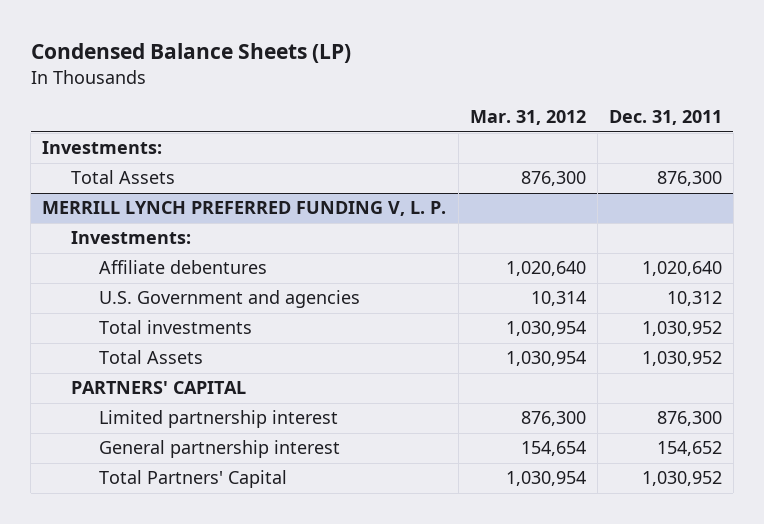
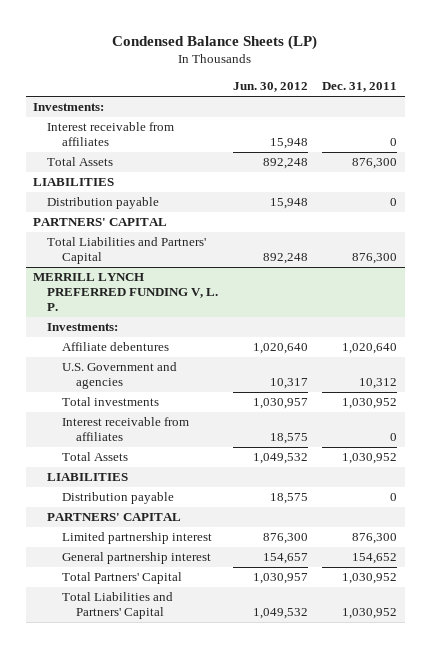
- | Mar. 31, 2012 | Dec. 31, 2011
+ | Jun. 30, 2012 | Dec. 31, 2011
+ Interest receivable from affiliates | 15,948 | 0
+ LIABILITIES
+ Distribution payable | 15,948 | 0
+ PARTNERS' CAPITAL
+ Total Liabilities and Partners' Capital | 892,248 | 876,300
@ MERRILL LYNCH PREFERRED FUNDING V, L. P.
+ Interest receivable from affiliates | 18,575 | 0
+ LIABILITIES
+ Distribution payable | 18,575 | 0
+ Total Liabilities and Partners' Capital | 1,049,532 | 1,030,952

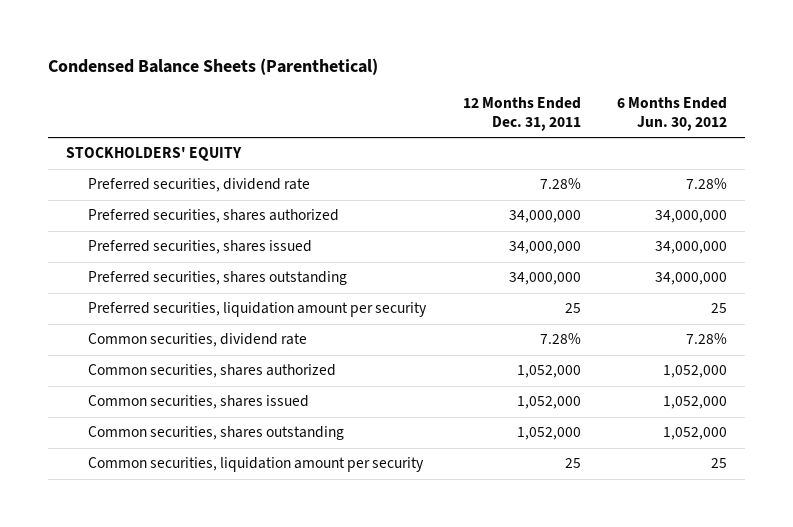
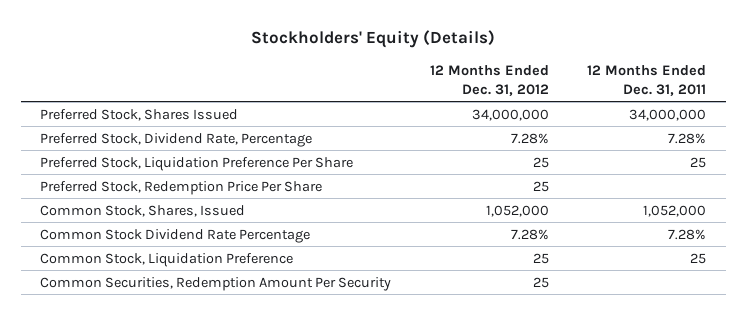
- Condensed Balance Sheets (Parenthetical)
+ Stockholders' Equity (Details)
- | 12 Months Ended Dec. 31, 2011 | 6 Months Ended Jun. 30, 2012
+ | 12 Months Ended Dec. 31, 2012 | 12 Months Ended Dec. 31, 2011
- STOCKHOLDERS' EQUITY
- Preferred securities, dividend rate | 7.28% | 7.28%
- Preferred securities, shares authorized | 34,000,000 | 34,000,000
- Preferred securities, shares issued | 34,000,000 | 34,000,000
- Preferred securities, shares outstanding | 34,000,000 | 34,000,000
- Preferred securities, liquidation amount per security | 25 | 25
- Common securities, dividend rate | 7.28% | 7.28%
- Common securities, shares authorized | 1,052,000 | 1,052,000
- Common securities, shares issued | 1,052,000 | 1,052,000
- Common securities, shares outstanding | 1,052,000 | 1,052,000
- Common securities, liquidation amount per security | 25 | 25
+ Preferred Stock, Shares Issued | 34,000,000 | 34,000,000
+ Preferred Stock, Dividend Rate, Percentage | 7.28% | 7.28%
+ Preferred Stock, Liquidation Preference Per Share | 25 | 25
+ Preferred Stock, Redemption Price Per Share | 25 |
+ Common Stock, Shares, Issued | 1,052,000 | 1,052,000
+ Common Stock Dividend Rate Percentage | 7.28% | 7.28%
+ Common Stock, Liquidation Preference | 25 | 25
+ Common Securities, Redemption Amount Per Security | 25 |

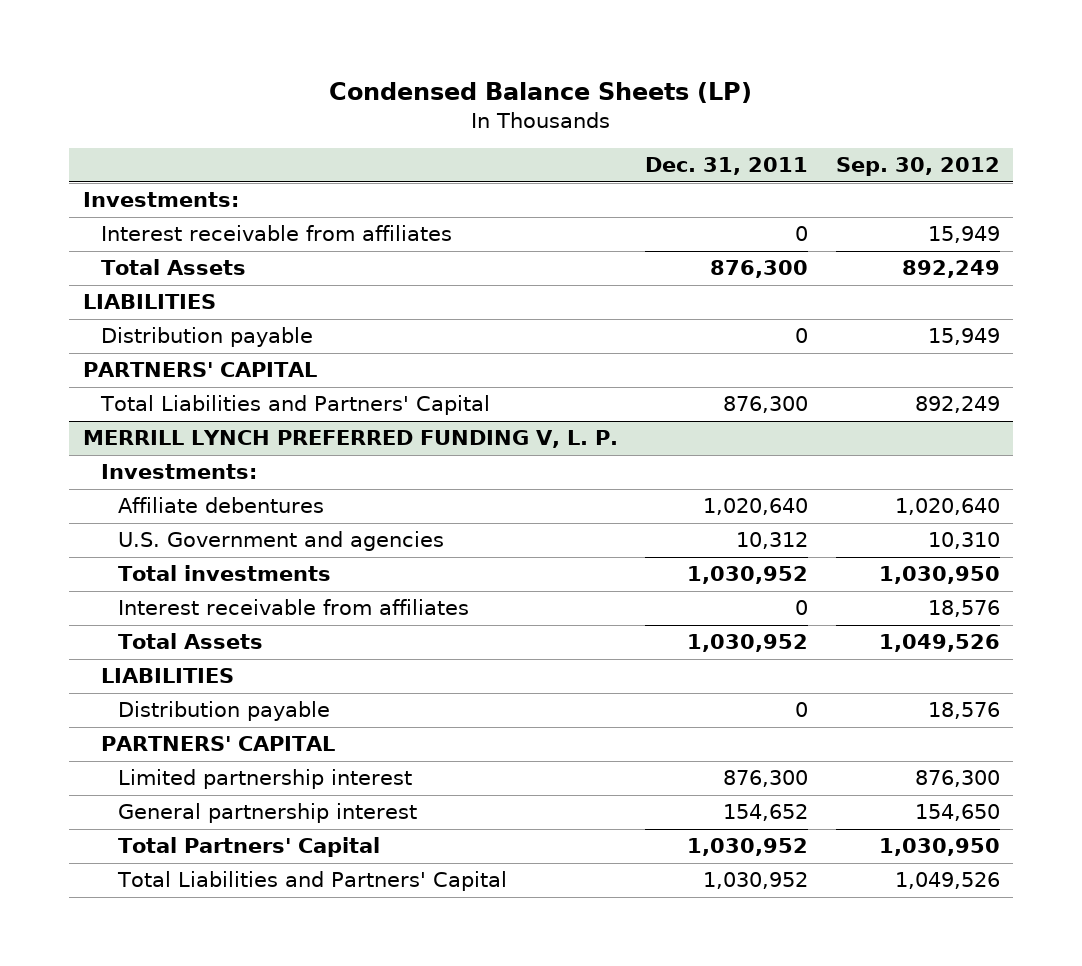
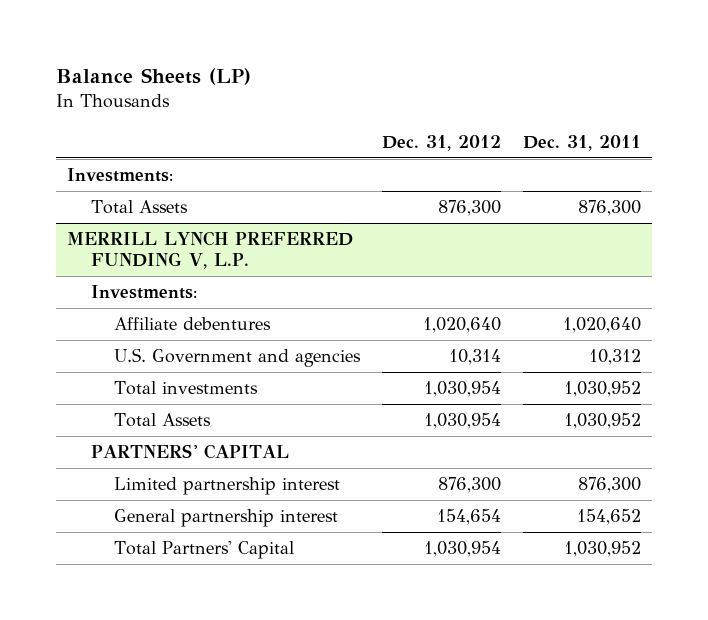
- Condensed Balance Sheets (LP)
+ Balance Sheets (LP)
- | Dec. 31, 2011 | Sep. 30, 2012
+ | Dec. 31, 2012 | Dec. 31, 2011
- Interest receivable from affiliates | 0 | 15,949
- LIABILITIES
- Distribution payable | 0 | 15,949
- PARTNERS' CAPITAL
- Total Liabilities and Partners' Capital | 876,300 | 892,249
- MERRILL LYNCH PREFERRED FUNDING V, L. P.
+ MERRILL LYNCH PREFERRED FUNDING V, L.P.
- Interest receivable from affiliates | 0 | 18,576
- LIABILITIES
- Distribution payable | 0 | 18,576
- Total Liabilities and Partners' Capital | 1,030,952 | 1,049,526

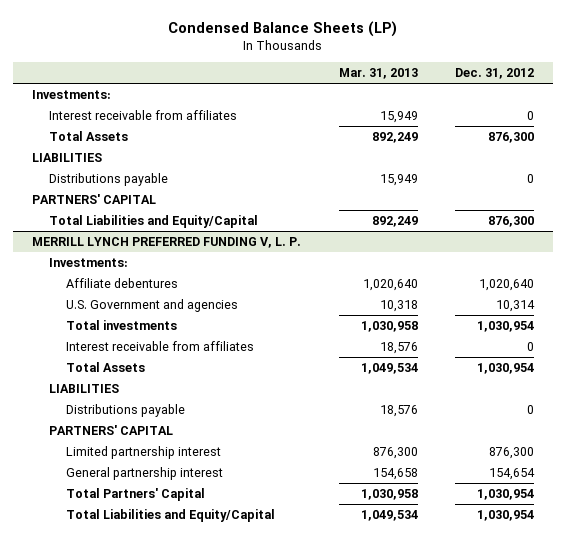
- Balance Sheets (LP)
+ Condensed Balance Sheets (LP)
- | Dec. 31, 2012 | Dec. 31, 2011
+ | Mar. 31, 2013 | Dec. 31, 2012
+ Interest receivable from affiliates | 15,949 | 0
- MERRILL LYNCH PREFERRED FUNDING V, L.P.
+ LIABILITIES
+ Distributions payable | 15,949 | 0
+ PARTNERS' CAPITAL
+ Total Liabilities and Equity/Capital | 892,249 | 876,300
+ MERRILL LYNCH PREFERRED FUNDING V, L. P.
+ Interest receivable from affiliates | 18,576 | 0
+ LIABILITIES
+ Distributions payable | 18,576 | 0
+ Total Liabilities and Equity/Capital | 1,049,534 | 1,030,954

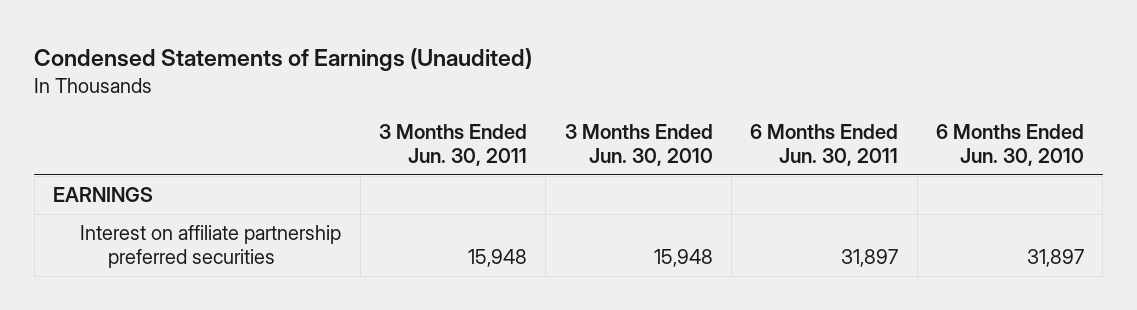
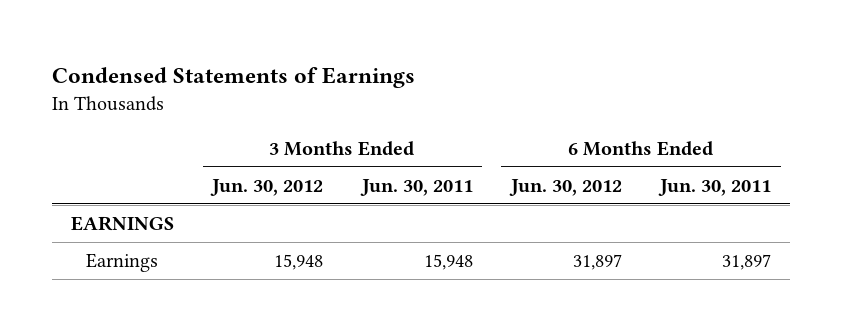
- Condensed Statements of Earnings (Unaudited)
+ Condensed Statements of Earnings
- | 3 Months Ended Jun. 30, 2011 | 3 Months Ended Jun. 30, 2010 | 6 Months Ended Jun. 30, 2011 | 6 Months Ended Jun. 30, 2010
+ | 3 Months Ended Jun. 30, 2012 | 3 Months Ended Jun. 30, 2011 | 6 Months Ended Jun. 30, 2012 | 6 Months Ended Jun. 30, 2011
- Interest on affiliate partnership preferred securities | 15,948 | 15,948 | 31,897 | 31,897
+ Earnings | 15,948 | 15,948 | 31,897 | 31,897

